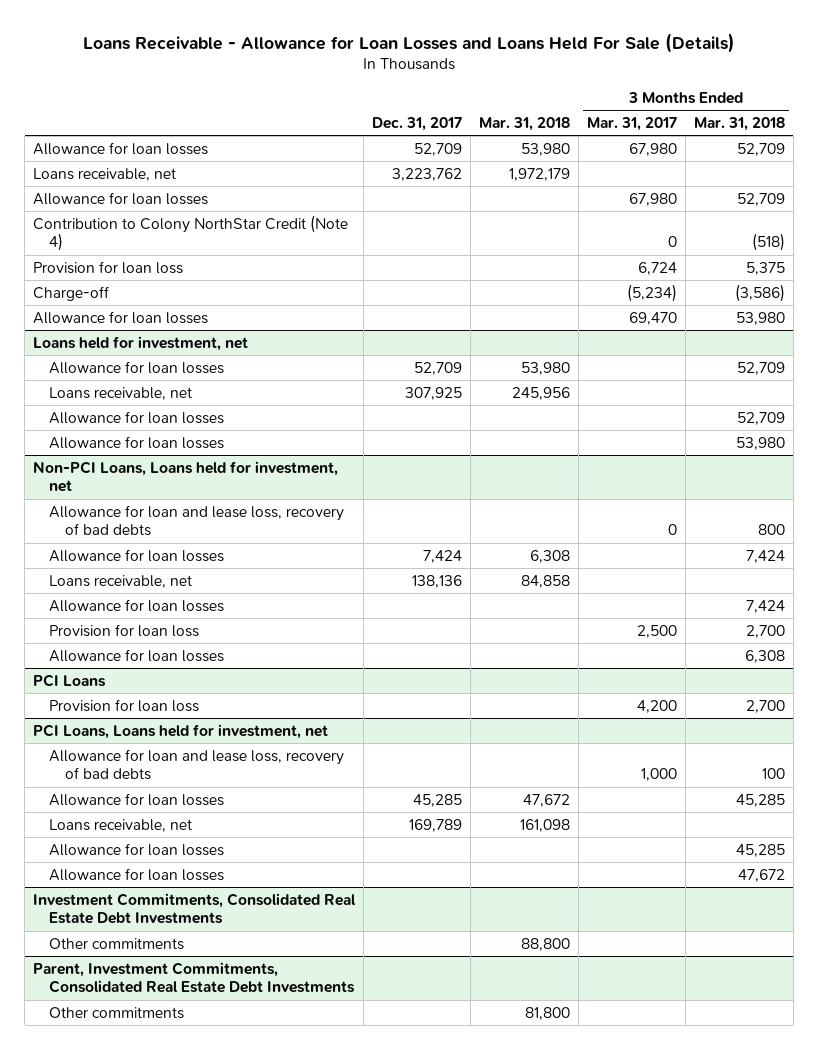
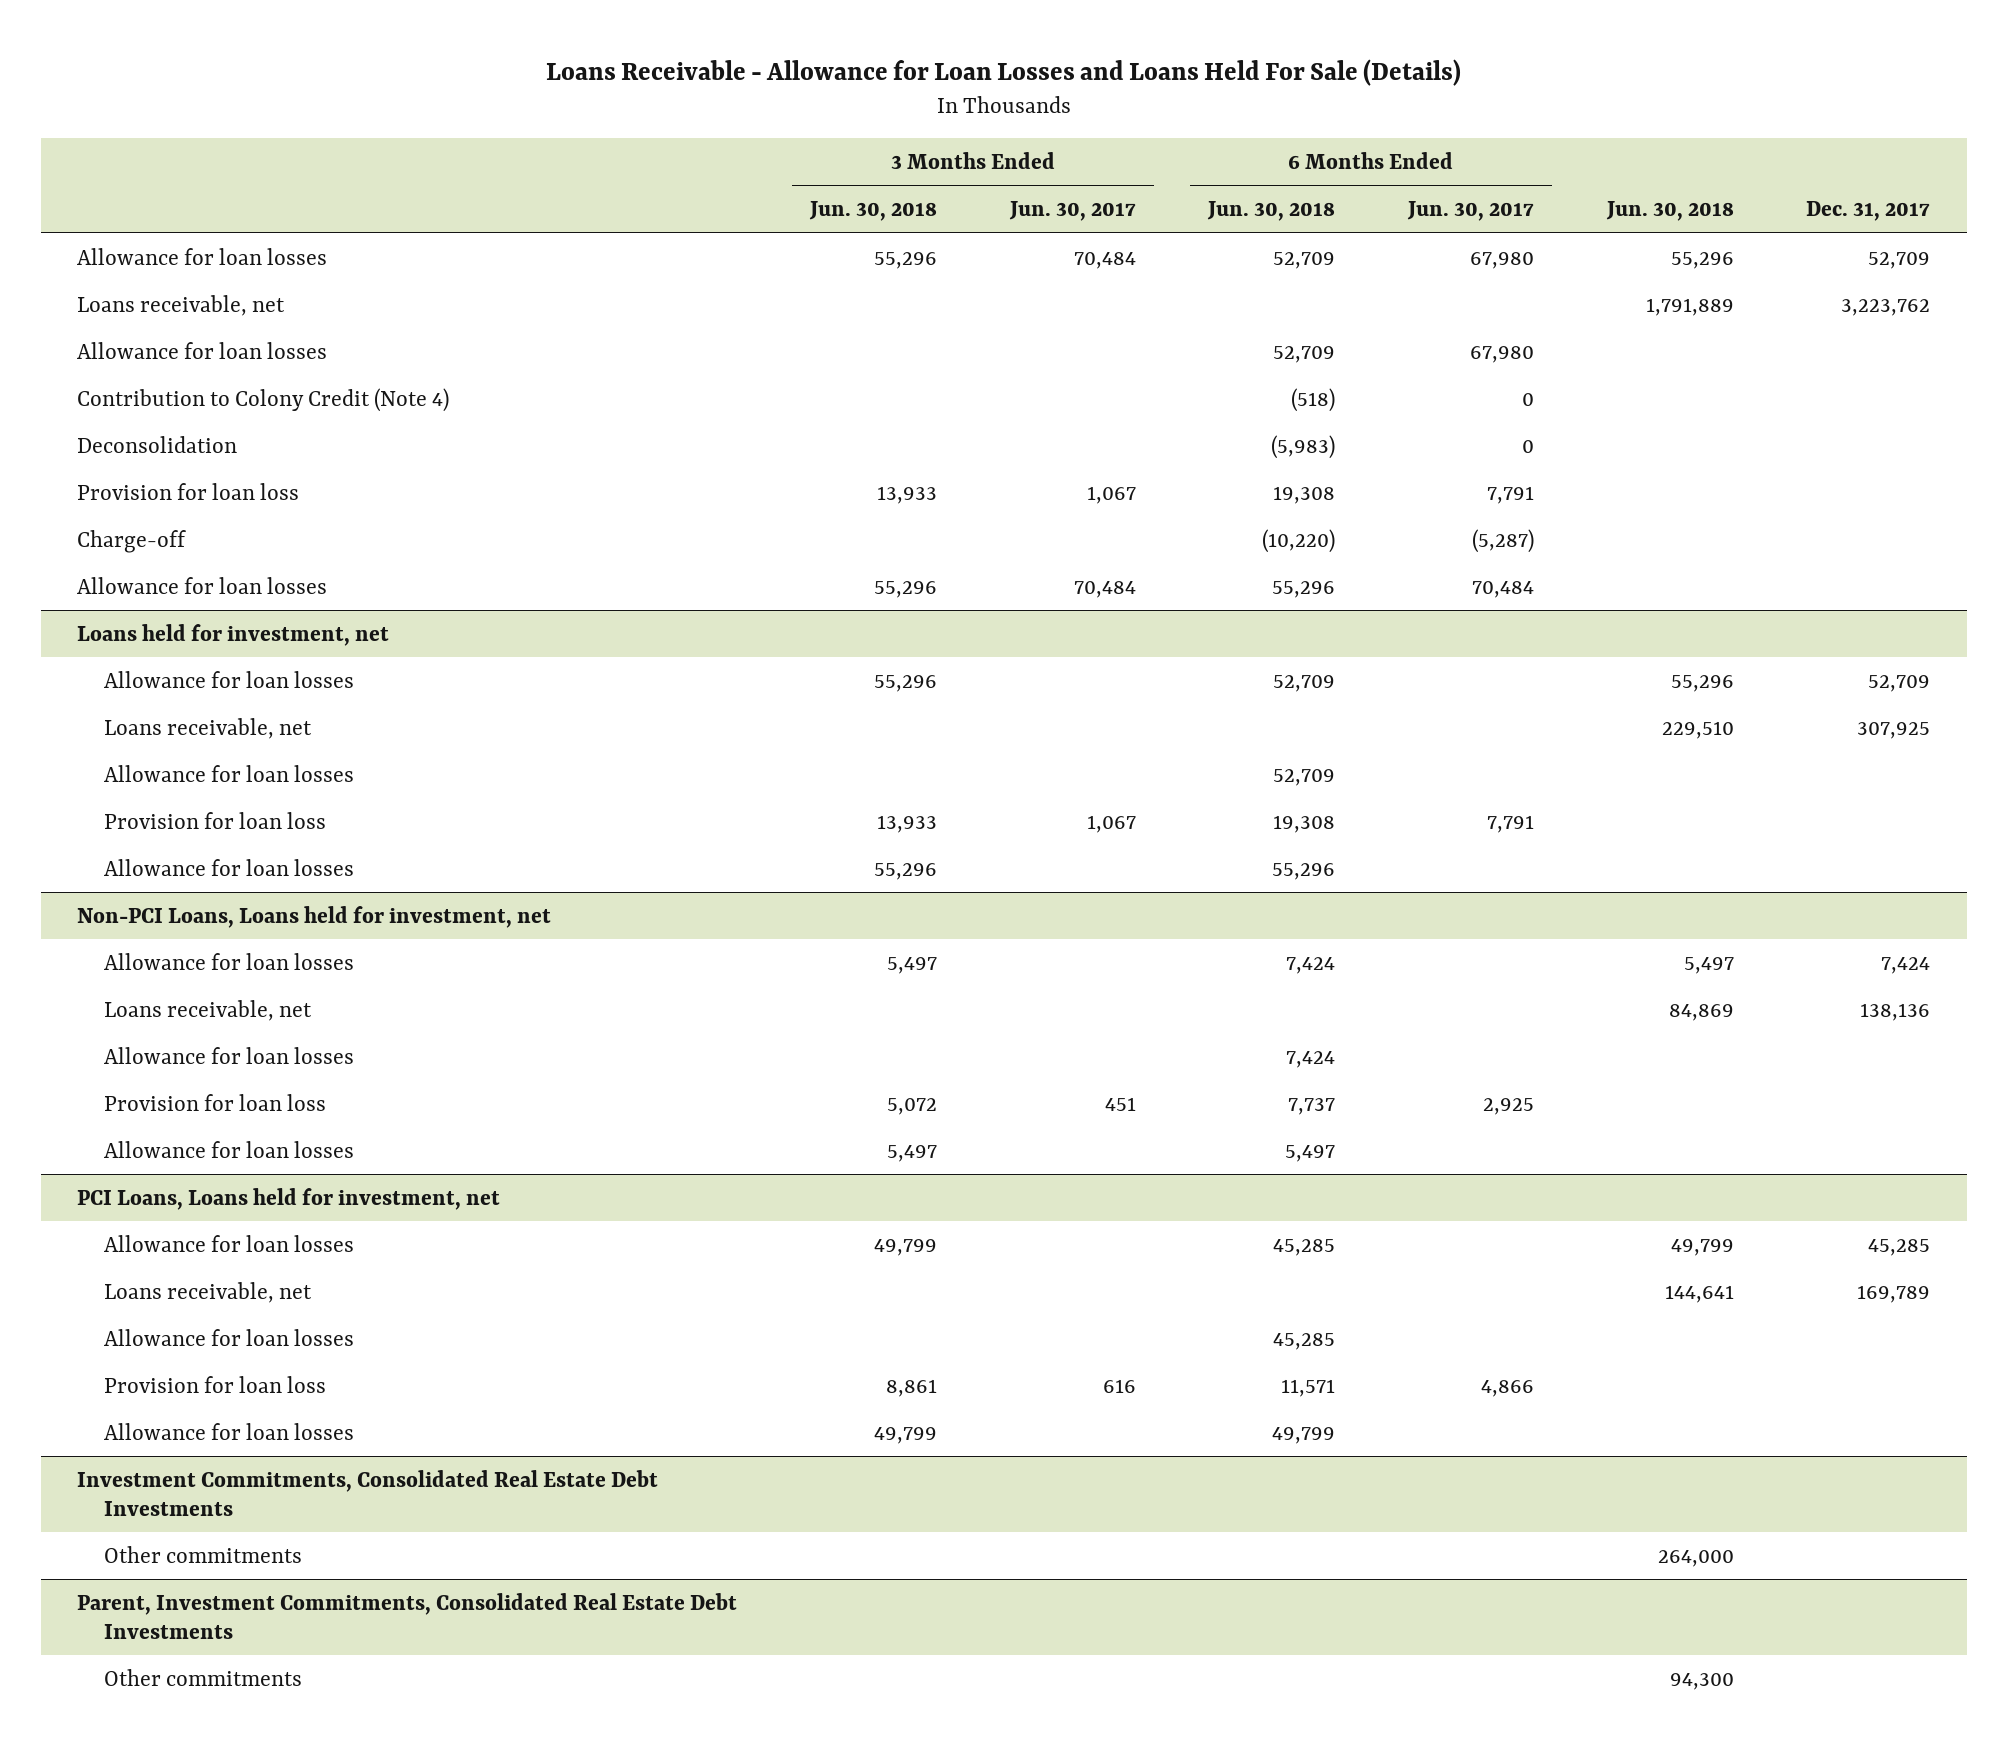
- | Dec. 31, 2017 | Mar. 31, 2018 | 3 Months Ended Mar. 31, 2017 | 3 Months Ended Mar. 31, 2018
+ | 3 Months Ended Jun. 30, 2018 | 3 Months Ended Jun. 30, 2017 | 6 Months Ended Jun. 30, 2018 | 6 Months Ended Jun. 30, 2017 | Jun. 30, 2018 | Dec. 31, 2017
- Contribution to Colony NorthStar Credit (Note 4) | | | 0 | (518)
+ Contribution to Colony Credit (Note 4) | | | (518) | 0 | |
+ Deconsolidation | | | (5,983) | 0 | |
@ Loans held for investment, net
+ Provision for loan loss | 13,933 | 1,067 | 19,308 | 7,791 | |
@ Non-PCI Loans, Loans held for investment, net
- Allowance for loan and lease loss, recovery of bad debts | | | 0 | 800
- PCI Loans
- Provision for loan loss | | | 4,200 | 2,700
@ PCI Loans, Loans held for investment, net
- Allowance for loan and lease loss, recovery of bad debts | | | 1,000 | 100
+ Provision for loan loss | 8,861 | 616 | 11,571 | 4,866 | |

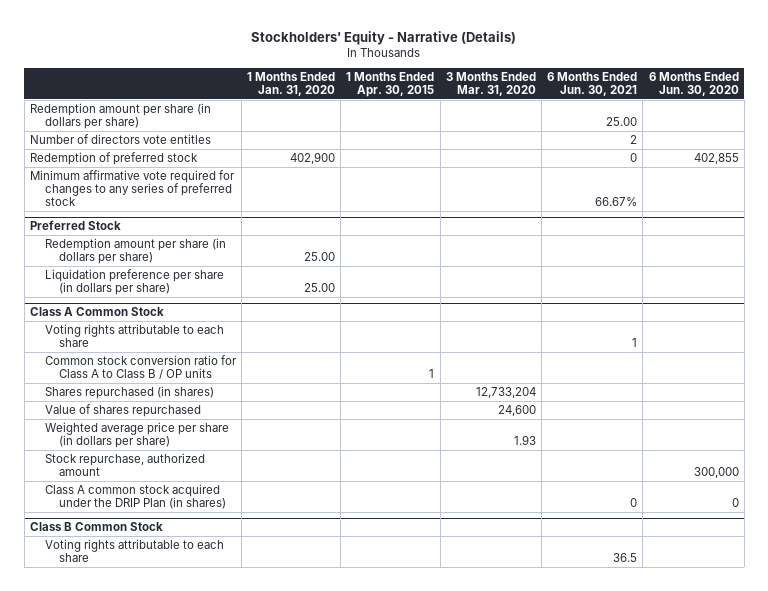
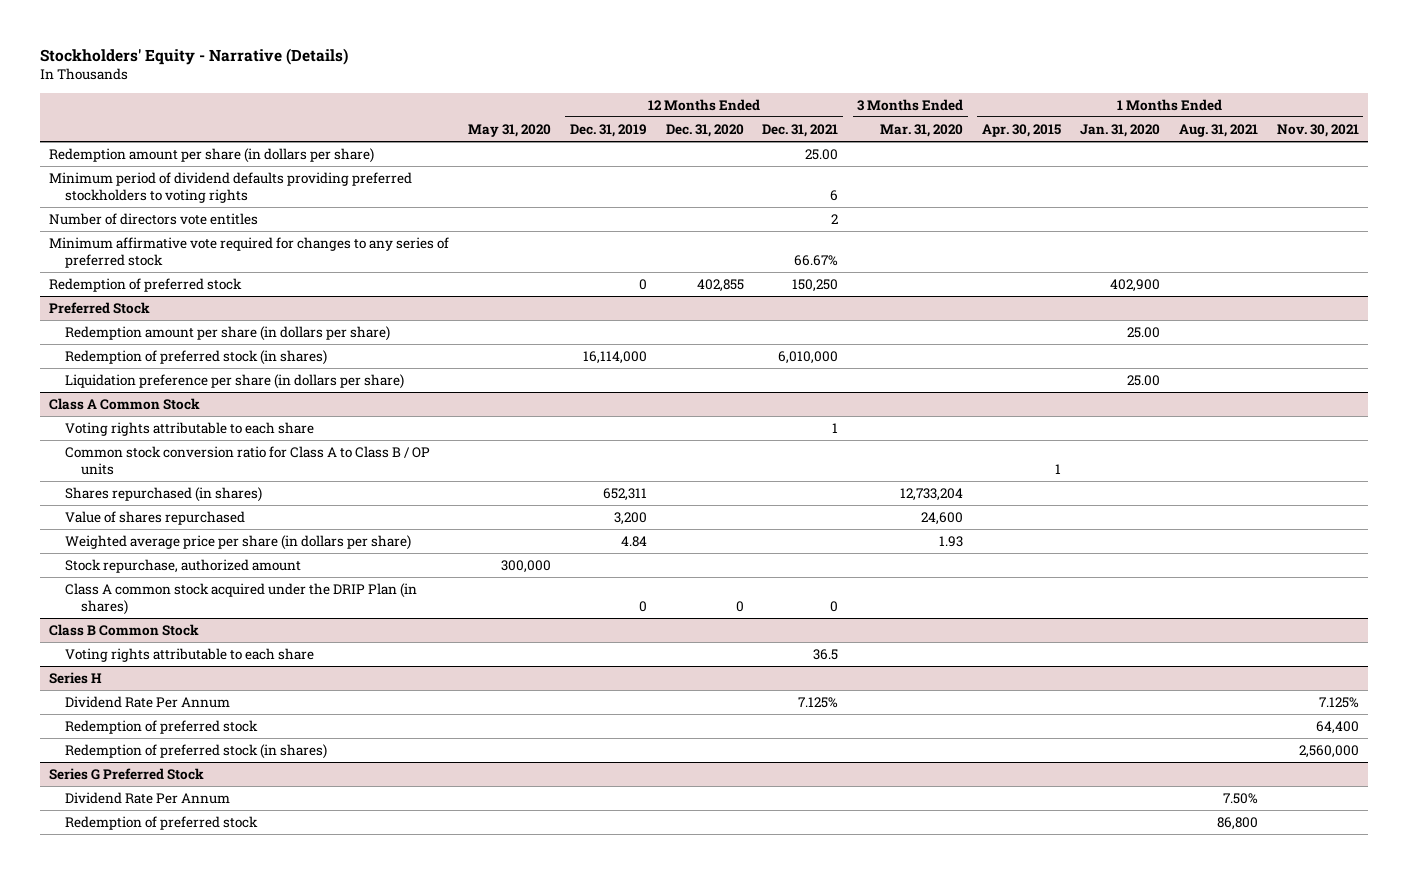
- | 1 Months Ended Jan. 31, 2020 | 1 Months Ended Apr. 30, 2015 | 3 Months Ended Mar. 31, 2020 | 6 Months Ended Jun. 30, 2021 | 6 Months Ended Jun. 30, 2020
+ | May 31, 2020 | 12 Months Ended Dec. 31, 2019 | 12 Months Ended Dec. 31, 2020 | 12 Months Ended Dec. 31, 2021 | 3 Months Ended Mar. 31, 2020 | 1 Months Ended Apr. 30, 2015 | 1 Months Ended Jan. 31, 2020 | 1 Months Ended Aug. 31, 2021 | 1 Months Ended Nov. 30, 2021
+ Minimum period of dividend defaults providing preferred stockholders to voting rights | | | | 6 | | | | |
moved down: Redemption of preferred stock | | 0 | 402,855 | 150,250 | | | 402,900 | |
@ Preferred Stock
+ Redemption of preferred stock (in shares) | | 16,114,000 | | 6,010,000 | | | | |
+ Series H
+ Dividend Rate Per Annum | | | | 7.125% | | | | | 7.125%
+ Redemption of preferred stock | | | | | | | | | 64,400
+ Redemption of preferred stock (in shares) | | | | | | | | | 2,560,000
+ Series G Preferred Stock
+ Dividend Rate Per Annum | | | | | | | | 7.50% |
+ Redemption of preferred stock | | | | | | | | 86,800 |

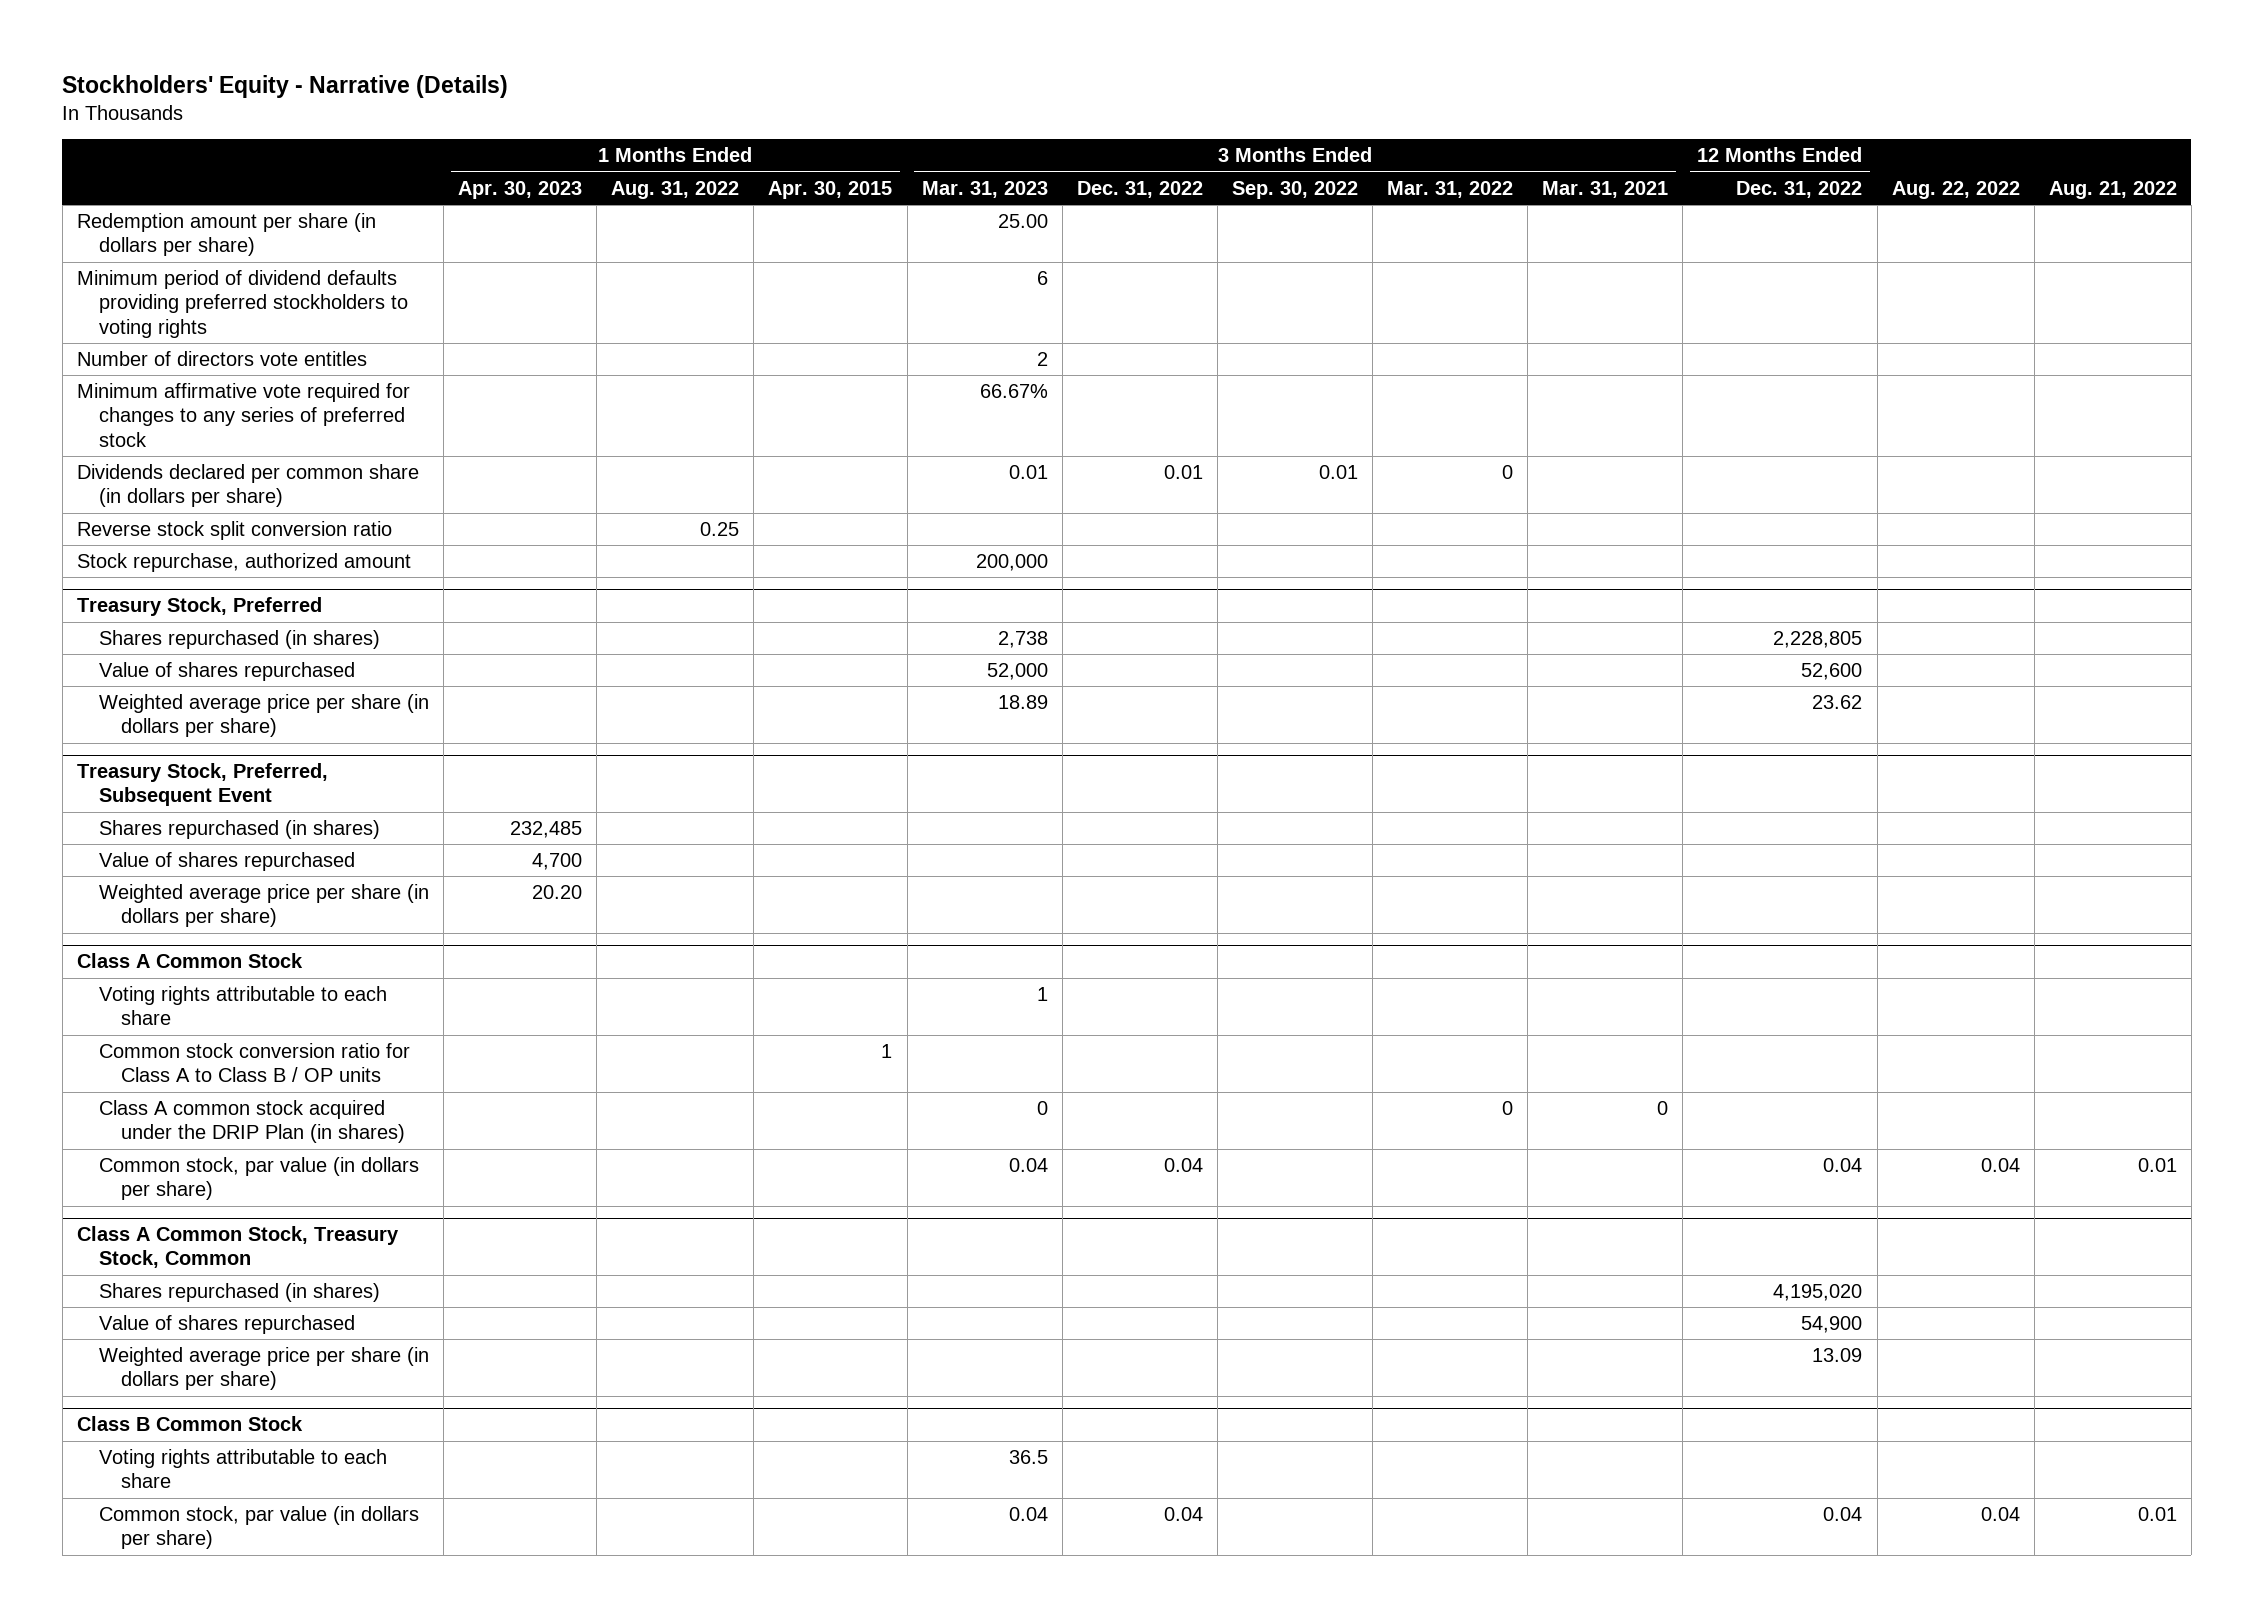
- | May 31, 2020 | 12 Months Ended Dec. 31, 2019 | 12 Months Ended Dec. 31, 2020 | 12 Months Ended Dec. 31, 2021 | 3 Months Ended Mar. 31, 2020 | 1 Months Ended Apr. 30, 2015 | 1 Months Ended Jan. 31, 2020 | 1 Months Ended Aug. 31, 2021 | 1 Months Ended Nov. 30, 2021
+ | 1 Months Ended Apr. 30, 2023 | 1 Months Ended Aug. 31, 2022 | 1 Months Ended Apr. 30, 2015 | 3 Months Ended Mar. 31, 2023 | 3 Months Ended Dec. 31, 2022 | 3 Months Ended Sep. 30, 2022 | 3 Months Ended Mar. 31, 2022 | 3 Months Ended Mar. 31, 2021 | 12 Months Ended Dec. 31, 2022 | Aug. 22, 2022 | Aug. 21, 2022
- Redemption of preferred stock | | 0 | 402,855 | 150,250 | | | 402,900 | |
- Preferred Stock
- Redemption amount per share (in dollars per share) | | | | | | | 25.00 | |
- Redemption of preferred stock (in shares) | | 16,114,000 | | 6,010,000 | | | | |
- Liquidation preference per share (in dollars per share) | | | | | | | 25.00 | |
+ Dividends declared per common share (in dollars per share) | | | | 0.01 | 0.01 | 0.01 | 0 | | | |
+ Reverse stock split conversion ratio | | 0.25 | | | | | | | | |
+ Stock repurchase, authorized amount | | | | 200,000 | | | | | | |
+ Treasury Stock, Preferred
+ Shares repurchased (in shares) | | | | 2,738 | | | | | 2,228,805 | |
+ Value of shares repurchased | | | | 52,000 | | | | | 52,600 | |
+ Weighted average price per share (in dollars per share) | | | | 18.89 | | | | | 23.62 | |
+ Treasury Stock, Preferred, Subsequent Event
+ Shares repurchased (in shares) | 232,485 | | | | | | | | | |
+ Value of shares repurchased | 4,700 | | | | | | | | | |
+ Weighted average price per share (in dollars per share) | 20.20 | | | | | | | | | |
@ Class A Common Stock
- Shares repurchased (in shares) | | 652,311 | | | 12,733,204 | | | |
- Value of shares repurchased | | 3,200 | | | 24,600 | | | |
- Weighted average price per share (in dollars per share) | | 4.84 | | | 1.93 | | | |
- Stock repurchase, authorized amount | 300,000 | | | | | | | |
+ Common stock, par value (in dollars per share) | | | | 0.04 | 0.04 | | | | 0.04 | 0.04 | 0.01
+ Class A Common Stock, Treasury Stock, Common
+ Shares repurchased (in shares) | | | | | | | | | 4,195,020 | |
+ Value of shares repurchased | | | | | | | | | 54,900 | |
+ Weighted average price per share (in dollars per share) | | | | | | | | | 13.09 | |
- Series H
- Dividend Rate Per Annum | | | | 7.125% | | | | | 7.125%
- Redemption of preferred stock | | | | | | | | | 64,400
- Redemption of preferred stock (in shares) | | | | | | | | | 2,560,000
- Series G Preferred Stock
- Dividend Rate Per Annum | | | | | | | | 7.50% |
- Redemption of preferred stock | | | | | | | | 86,800 |
@ Class B Common Stock
+ Common stock, par value (in dollars per share) | | | | 0.04 | 0.04 | | | | 0.04 | 0.04 | 0.01

